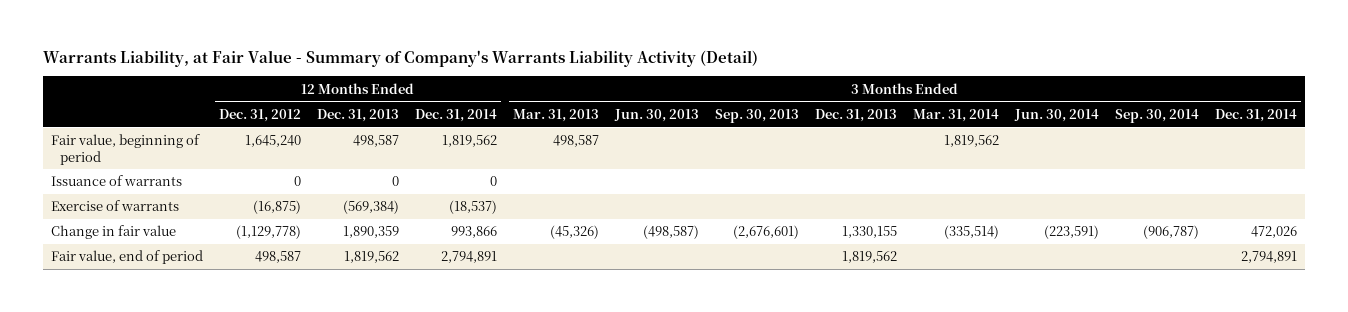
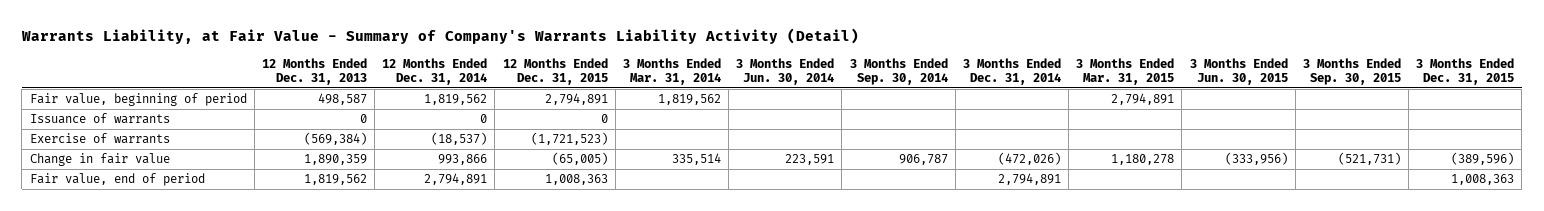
- | 12 Months Ended Dec. 31, 2012 | 12 Months Ended Dec. 31, 2013 | 12 Months Ended Dec. 31, 2014 | 3 Months Ended Mar. 31, 2013 | 3 Months Ended Jun. 30, 2013 | 3 Months Ended Sep. 30, 2013 | 3 Months Ended Dec. 31, 2013 | 3 Months Ended Mar. 31, 2014 | 3 Months Ended Jun. 30, 2014 | 3 Months Ended Sep. 30, 2014 | 3 Months Ended Dec. 31, 2014
+ | 12 Months Ended Dec. 31, 2013 | 12 Months Ended Dec. 31, 2014 | 12 Months Ended Dec. 31, 2015 | 3 Months Ended Mar. 31, 2014 | 3 Months Ended Jun. 30, 2014 | 3 Months Ended Sep. 30, 2014 | 3 Months Ended Dec. 31, 2014 | 3 Months Ended Mar. 31, 2015 | 3 Months Ended Jun. 30, 2015 | 3 Months Ended Sep. 30, 2015 | 3 Months Ended Dec. 31, 2015
- Change in fair value | (1,129,778) | 1,890,359 | 993,866 | (45,326) | (498,587) | (2,676,601) | 1,330,155 | (335,514) | (223,591) | (906,787) | 472,026
+ Change in fair value | 1,890,359 | 993,866 | (65,005) | 335,514 | 223,591 | 906,787 | (472,026) | 1,180,278 | (333,956) | (521,731) | (389,596)

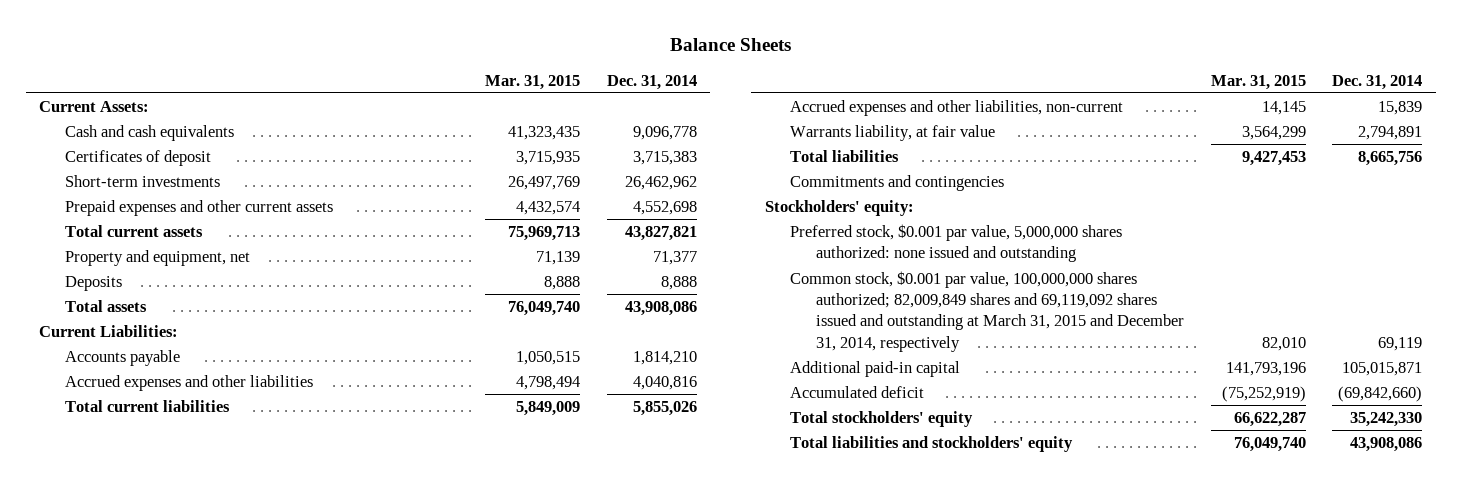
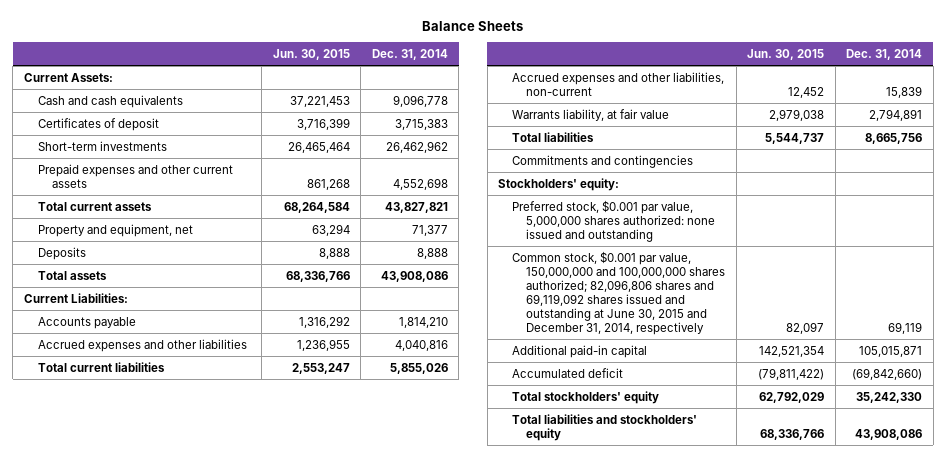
- | Mar. 31, 2015 | Dec. 31, 2014
+ | Jun. 30, 2015 | Dec. 31, 2014
- Common stock, $0.001 par value, 100,000,000 shares authorized; 82,009,849 shares and 69,119,092 shares issued and outstanding at March 31, 2015 and December 31, 2014, respectively | 82,010 | 69,119
+ Common stock, $0.001 par value, 150,000,000 and 100,000,000 shares authorized; 82,096,806 shares and 69,119,092 shares issued and outstanding at June 30, 2015 and December 31, 2014, respectively | 82,097 | 69,119

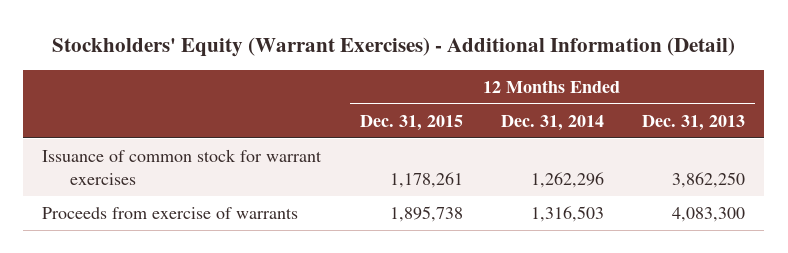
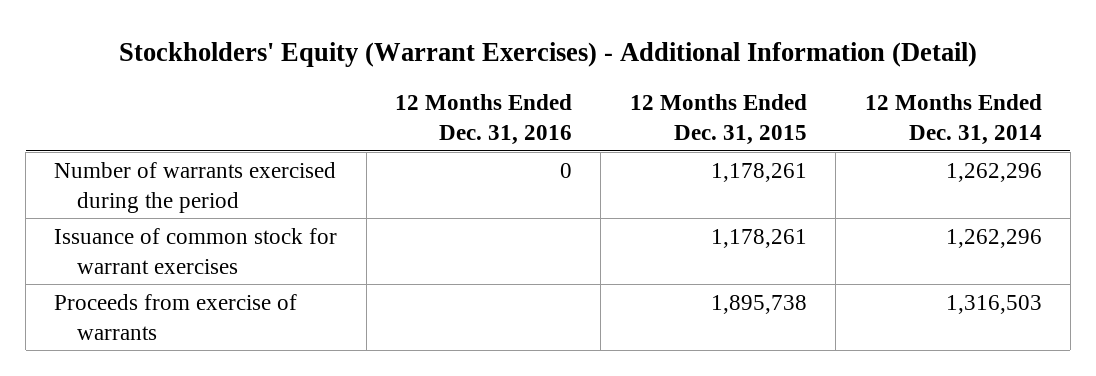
- | 12 Months Ended Dec. 31, 2015 | 12 Months Ended Dec. 31, 2014 | 12 Months Ended Dec. 31, 2013
+ | 12 Months Ended Dec. 31, 2016 | 12 Months Ended Dec. 31, 2015 | 12 Months Ended Dec. 31, 2014
+ Number of warrants exercised during the period | 0 | 1,178,261 | 1,262,296

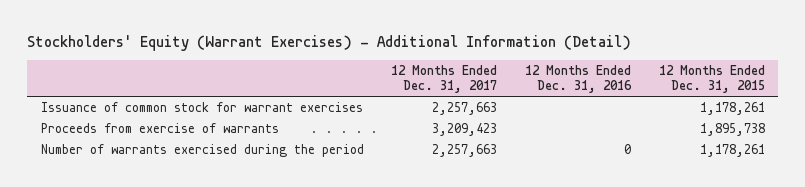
- | 12 Months Ended Dec. 31, 2016 | 12 Months Ended Dec. 31, 2015 | 12 Months Ended Dec. 31, 2014
+ | 12 Months Ended Dec. 31, 2017 | 12 Months Ended Dec. 31, 2016 | 12 Months Ended Dec. 31, 2015
moved down: Number of warrants exercised during the period | 2,257,663 | 0 | 1,178,261

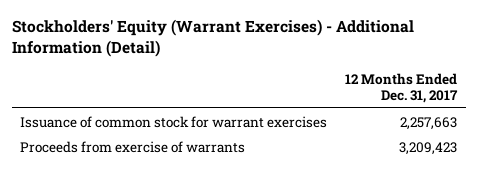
- | 12 Months Ended Dec. 31, 2017 | 12 Months Ended Dec. 31, 2016 | 12 Months Ended Dec. 31, 2015
+ | 12 Months Ended Dec. 31, 2017
- Number of warrants exercised during the period | 2,257,663 | 0 | 1,178,261

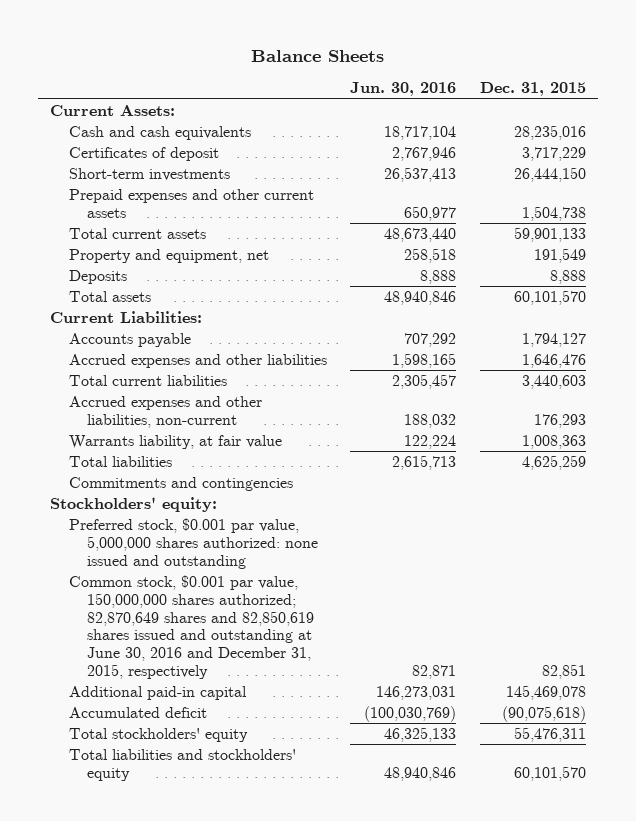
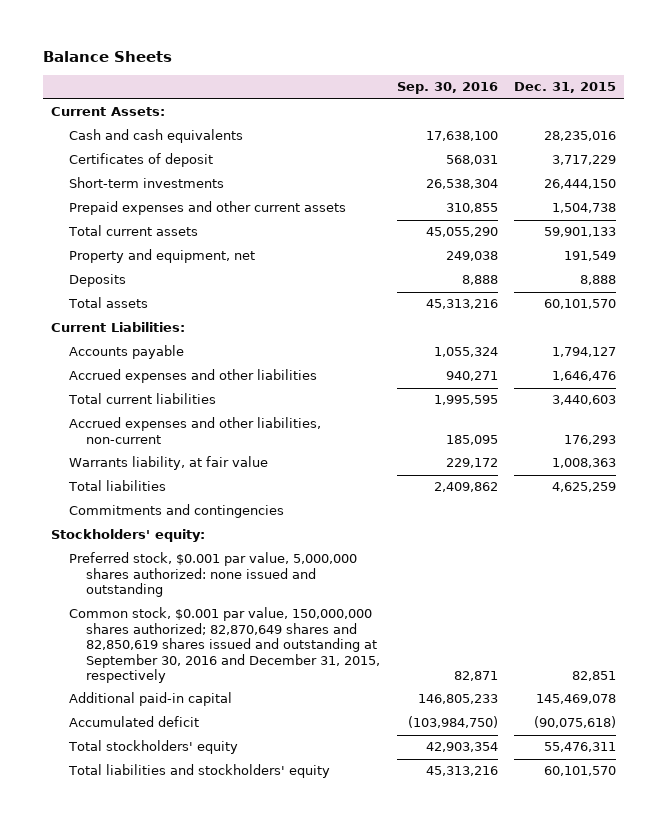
- | Jun. 30, 2016 | Dec. 31, 2015
+ | Sep. 30, 2016 | Dec. 31, 2015
- Common stock, $0.001 par value, 150,000,000 shares authorized; 82,870,649 shares and 82,850,619 shares issued and outstanding at June 30, 2016 and December 31, 2015, respectively | 82,871 | 82,851
+ Common stock, $0.001 par value, 150,000,000 shares authorized; 82,870,649 shares and 82,850,619 shares issued and outstanding at September 30, 2016 and December 31, 2015, respectively | 82,871 | 82,851

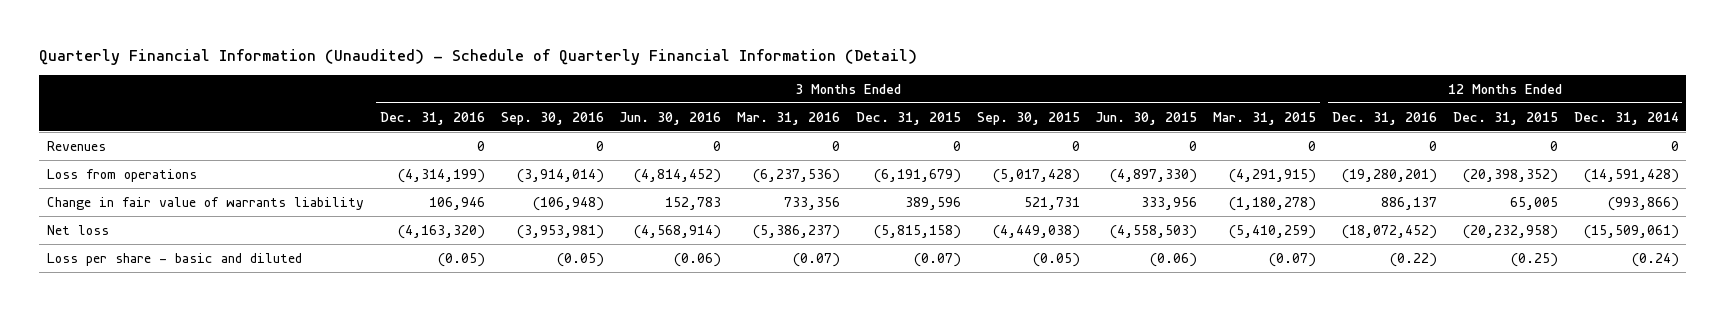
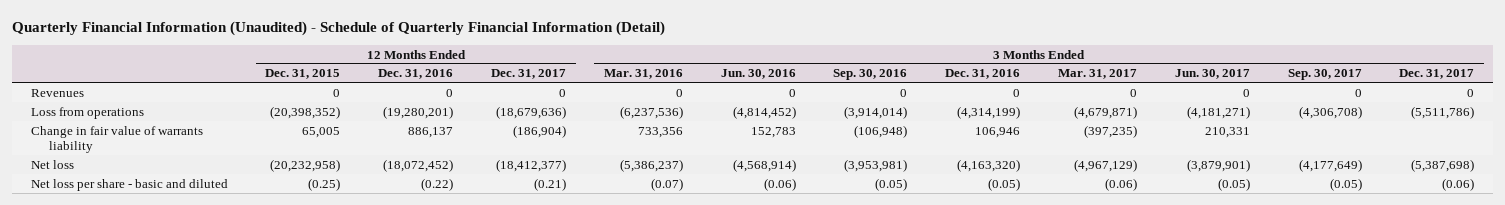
- | 3 Months Ended Dec. 31, 2016 | 3 Months Ended Sep. 30, 2016 | 3 Months Ended Jun. 30, 2016 | 3 Months Ended Mar. 31, 2016 | 3 Months Ended Dec. 31, 2015 | 3 Months Ended Sep. 30, 2015 | 3 Months Ended Jun. 30, 2015 | 3 Months Ended Mar. 31, 2015 | 12 Months Ended Dec. 31, 2016 | 12 Months Ended Dec. 31, 2015 | 12 Months Ended Dec. 31, 2014
+ | 12 Months Ended Dec. 31, 2015 | 12 Months Ended Dec. 31, 2016 | 12 Months Ended Dec. 31, 2017 | 3 Months Ended Mar. 31, 2016 | 3 Months Ended Jun. 30, 2016 | 3 Months Ended Sep. 30, 2016 | 3 Months Ended Dec. 31, 2016 | 3 Months Ended Mar. 31, 2017 | 3 Months Ended Jun. 30, 2017 | 3 Months Ended Sep. 30, 2017 | 3 Months Ended Dec. 31, 2017
- Loss per share - basic and diluted | (0.05) | (0.05) | (0.06) | (0.07) | (0.07) | (0.05) | (0.06) | (0.07) | (0.22) | (0.25) | (0.24)
+ Net loss per share - basic and diluted | (0.25) | (0.22) | (0.21) | (0.07) | (0.06) | (0.05) | (0.05) | (0.06) | (0.05) | (0.05) | (0.06)

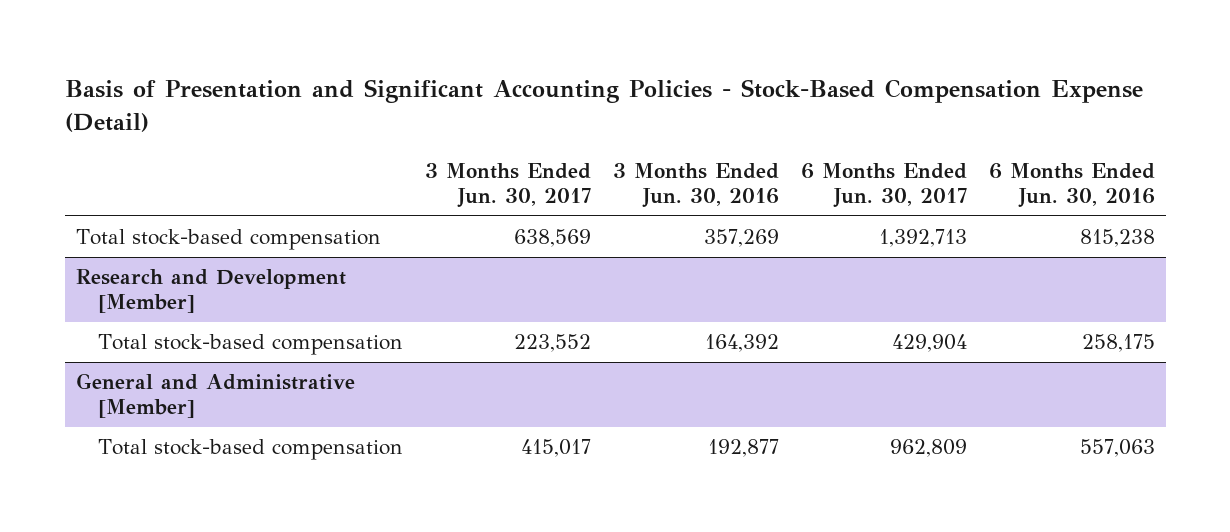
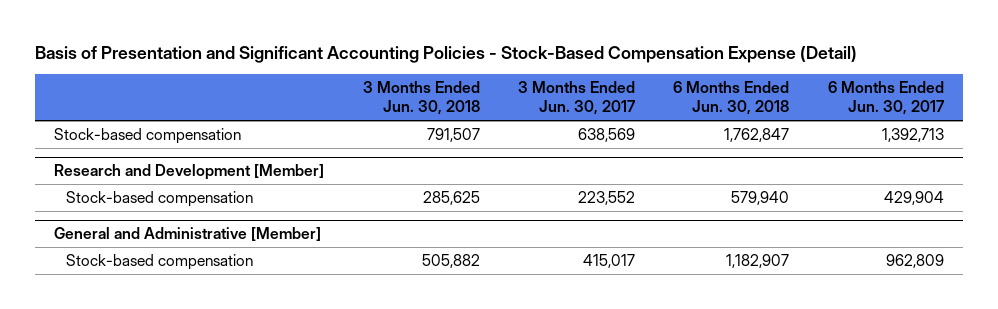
- | 3 Months Ended Jun. 30, 2017 | 3 Months Ended Jun. 30, 2016 | 6 Months Ended Jun. 30, 2017 | 6 Months Ended Jun. 30, 2016
+ | 3 Months Ended Jun. 30, 2018 | 3 Months Ended Jun. 30, 2017 | 6 Months Ended Jun. 30, 2018 | 6 Months Ended Jun. 30, 2017
- Total stock-based compensation | 638,569 | 357,269 | 1,392,713 | 815,238
+ Stock-based compensation | 791,507 | 638,569 | 1,762,847 | 1,392,713
@ Research and Development [Member]
- Total stock-based compensation | 223,552 | 164,392 | 429,904 | 258,175
+ Stock-based compensation | 285,625 | 223,552 | 579,940 | 429,904
@ General and Administrative [Member]
- Total stock-based compensation | 415,017 | 192,877 | 962,809 | 557,063
+ Stock-based compensation | 505,882 | 415,017 | 1,182,907 | 962,809

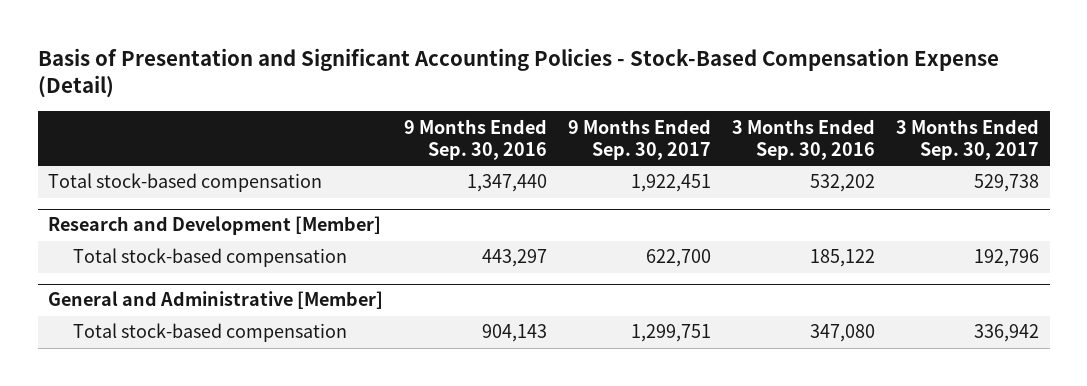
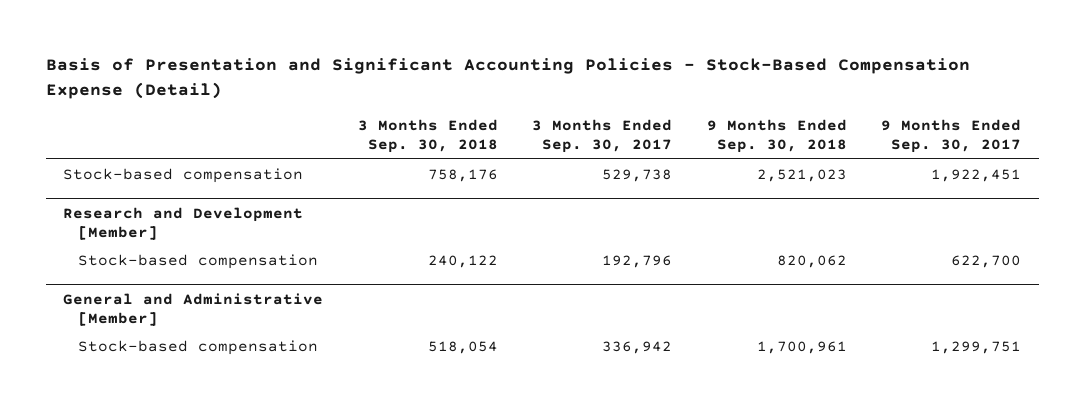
- | 9 Months Ended Sep. 30, 2016 | 9 Months Ended Sep. 30, 2017 | 3 Months Ended Sep. 30, 2016 | 3 Months Ended Sep. 30, 2017
+ | 3 Months Ended Sep. 30, 2018 | 3 Months Ended Sep. 30, 2017 | 9 Months Ended Sep. 30, 2018 | 9 Months Ended Sep. 30, 2017
- Total stock-based compensation | 1,347,440 | 1,922,451 | 532,202 | 529,738
+ Stock-based compensation | 758,176 | 529,738 | 2,521,023 | 1,922,451
@ Research and Development [Member]
- Total stock-based compensation | 443,297 | 622,700 | 185,122 | 192,796
+ Stock-based compensation | 240,122 | 192,796 | 820,062 | 622,700
@ General and Administrative [Member]
- Total stock-based compensation | 904,143 | 1,299,751 | 347,080 | 336,942
+ Stock-based compensation | 518,054 | 336,942 | 1,700,961 | 1,299,751

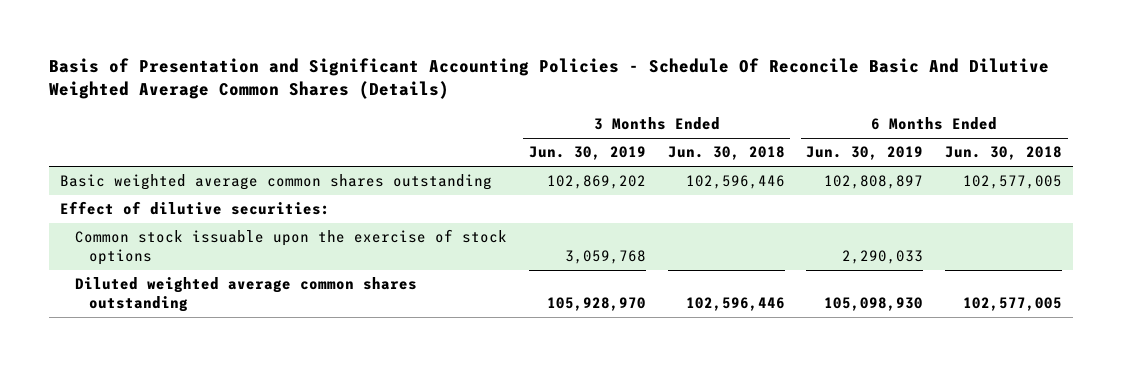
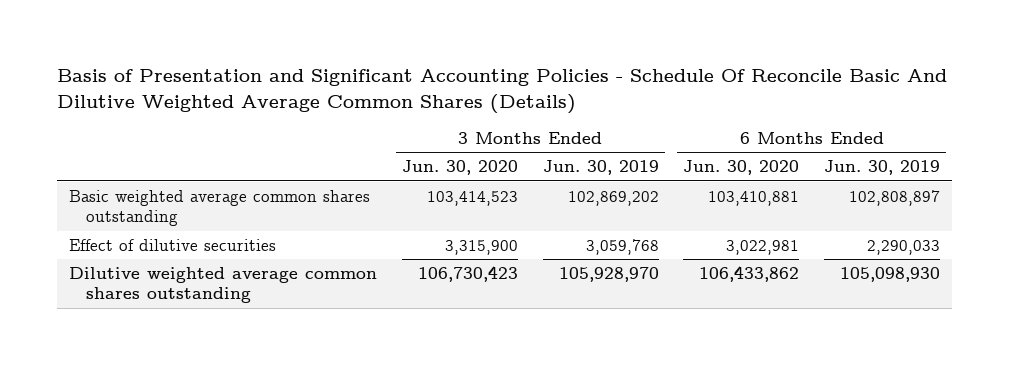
- | 3 Months Ended Jun. 30, 2019 | 3 Months Ended Jun. 30, 2018 | 6 Months Ended Jun. 30, 2019 | 6 Months Ended Jun. 30, 2018
+ | 3 Months Ended Jun. 30, 2020 | 3 Months Ended Jun. 30, 2019 | 6 Months Ended Jun. 30, 2020 | 6 Months Ended Jun. 30, 2019
- Effect of dilutive securities:
- Common stock issuable upon the exercise of stock options | 3,059,768 | | 2,290,033 |
- Diluted weighted average common shares outstanding | 105,928,970 | 102,596,446 | 105,098,930 | 102,577,005
+ Effect of dilutive securities | 3,315,900 | 3,059,768 | 3,022,981 | 2,290,033
+ Dilutive weighted average common shares outstanding | 106,730,423 | 105,928,970 | 106,433,862 | 105,098,930

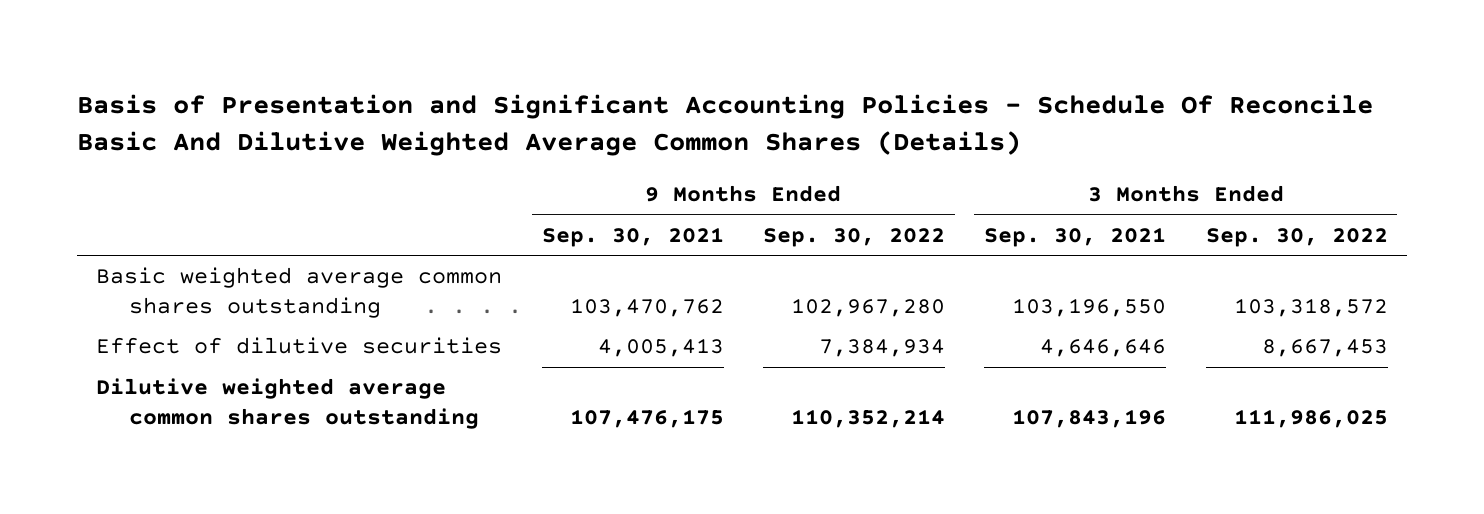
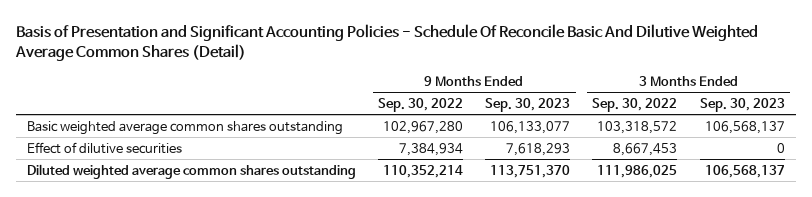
- Basis of Presentation and Significant Accounting Policies - Schedule Of Reconcile Basic And Dilutive Weighted Average Common Shares (Details)
+ Basis of Presentation and Significant Accounting Policies - Schedule Of Reconcile Basic And Dilutive Weighted Average Common Shares (Detail)
- | 9 Months Ended Sep. 30, 2021 | 9 Months Ended Sep. 30, 2022 | 3 Months Ended Sep. 30, 2021 | 3 Months Ended Sep. 30, 2022
+ | 9 Months Ended Sep. 30, 2022 | 9 Months Ended Sep. 30, 2023 | 3 Months Ended Sep. 30, 2022 | 3 Months Ended Sep. 30, 2023
- Dilutive weighted average common shares outstanding | 107,476,175 | 110,352,214 | 107,843,196 | 111,986,025
+ Diluted weighted average common shares outstanding | 110,352,214 | 113,751,370 | 111,986,025 | 106,568,137

